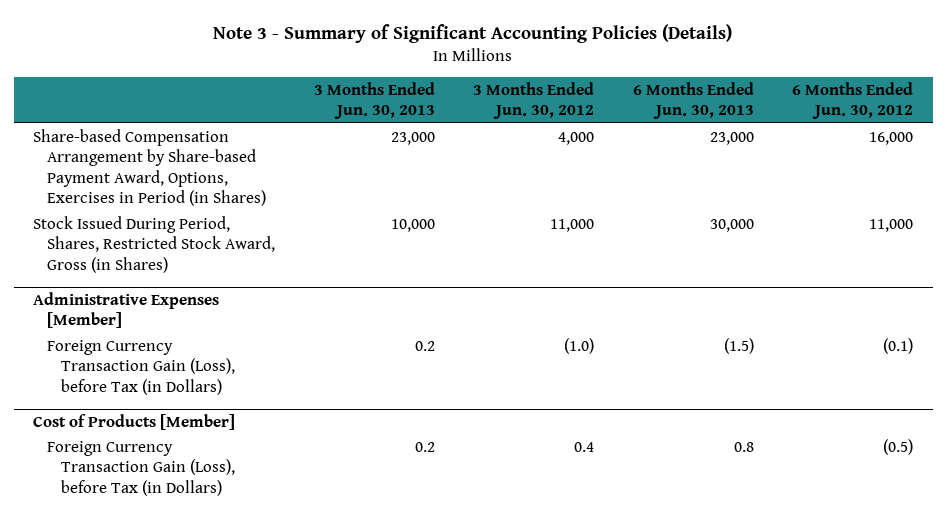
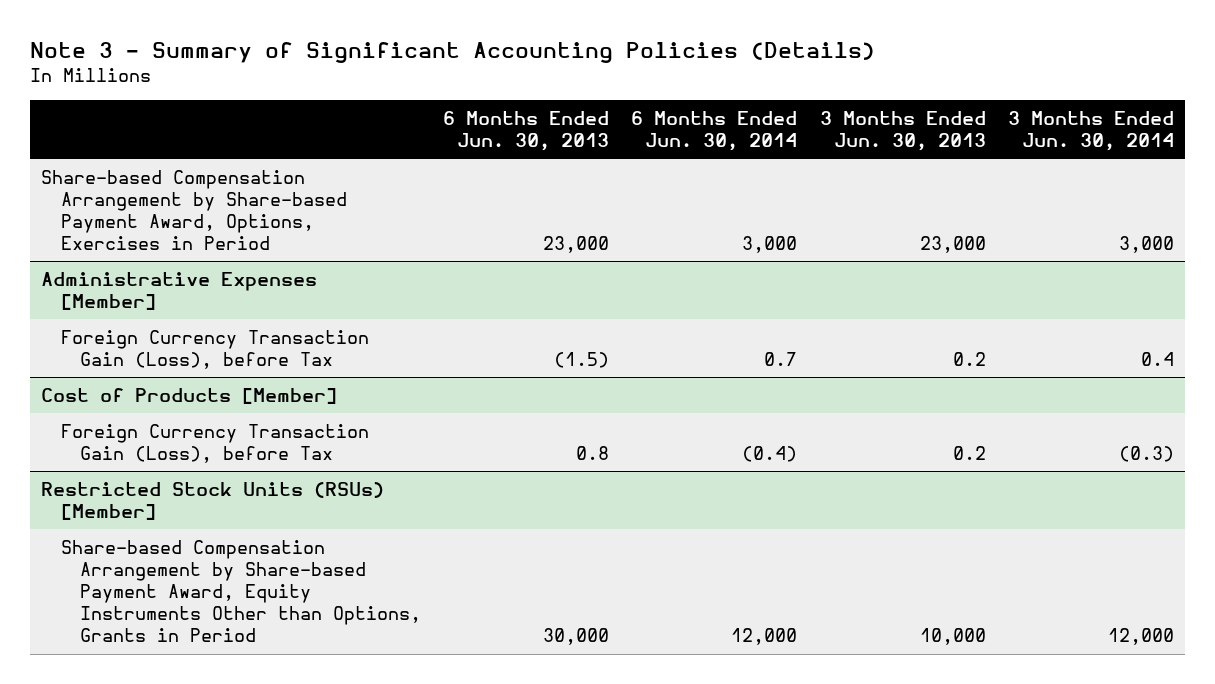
- | 3 Months Ended Jun. 30, 2013 | 3 Months Ended Jun. 30, 2012 | 6 Months Ended Jun. 30, 2013 | 6 Months Ended Jun. 30, 2012
+ | 6 Months Ended Jun. 30, 2013 | 6 Months Ended Jun. 30, 2014 | 3 Months Ended Jun. 30, 2013 | 3 Months Ended Jun. 30, 2014
- Share-based Compensation Arrangement by Share-based Payment Award, Options, Exercises in Period (in Shares) | 23,000 | 4,000 | 23,000 | 16,000
- Stock Issued During Period, Shares, Restricted Stock Award, Gross (in Shares) | 10,000 | 11,000 | 30,000 | 11,000
+ Share-based Compensation Arrangement by Share-based Payment Award, Options, Exercises in Period | 23,000 | 3,000 | 23,000 | 3,000
@ Administrative Expenses [Member]
- Foreign Currency Transaction Gain (Loss), before Tax (in Dollars) | 0.2 | (1.0) | (1.5) | (0.1)
+ Foreign Currency Transaction Gain (Loss), before Tax | (1.5) | 0.7 | 0.2 | 0.4
@ Cost of Products [Member]
- Foreign Currency Transaction Gain (Loss), before Tax (in Dollars) | 0.2 | 0.4 | 0.8 | (0.5)
+ Foreign Currency Transaction Gain (Loss), before Tax | 0.8 | (0.4) | 0.2 | (0.3)
+ Restricted Stock Units (RSUs) [Member]
+ Share-based Compensation Arrangement by Share-based Payment Award, Equity Instruments Other than Options, Grants in Period | 30,000 | 12,000 | 10,000 | 12,000

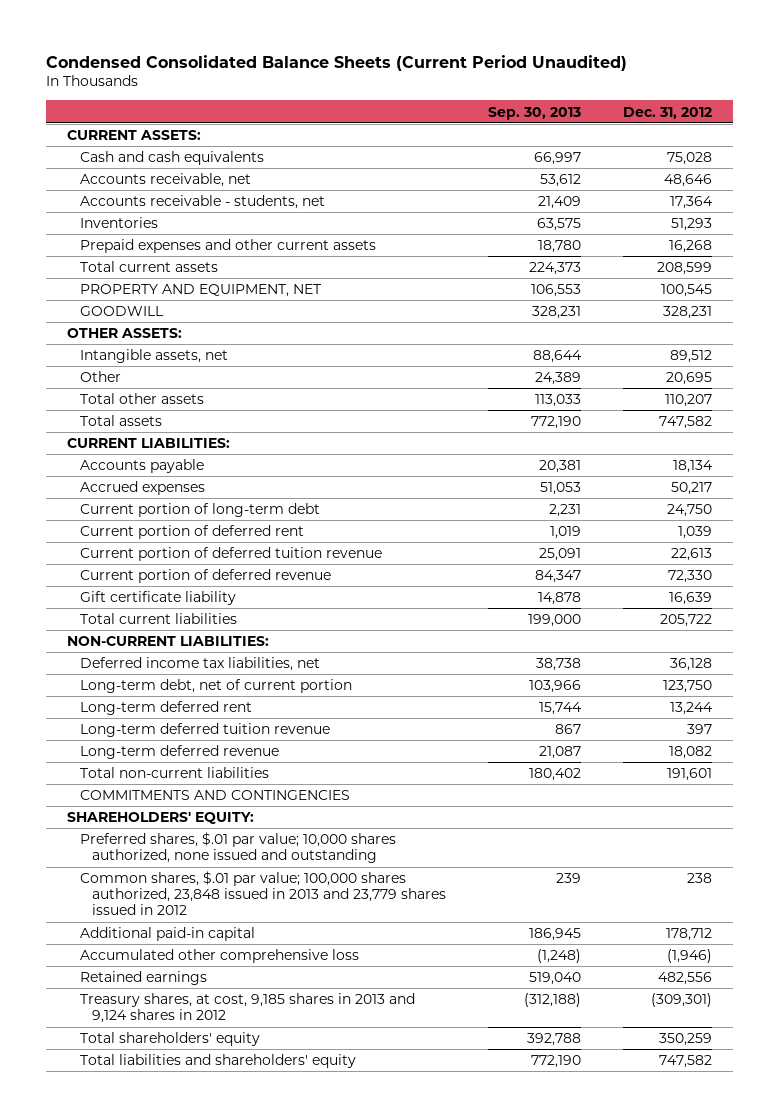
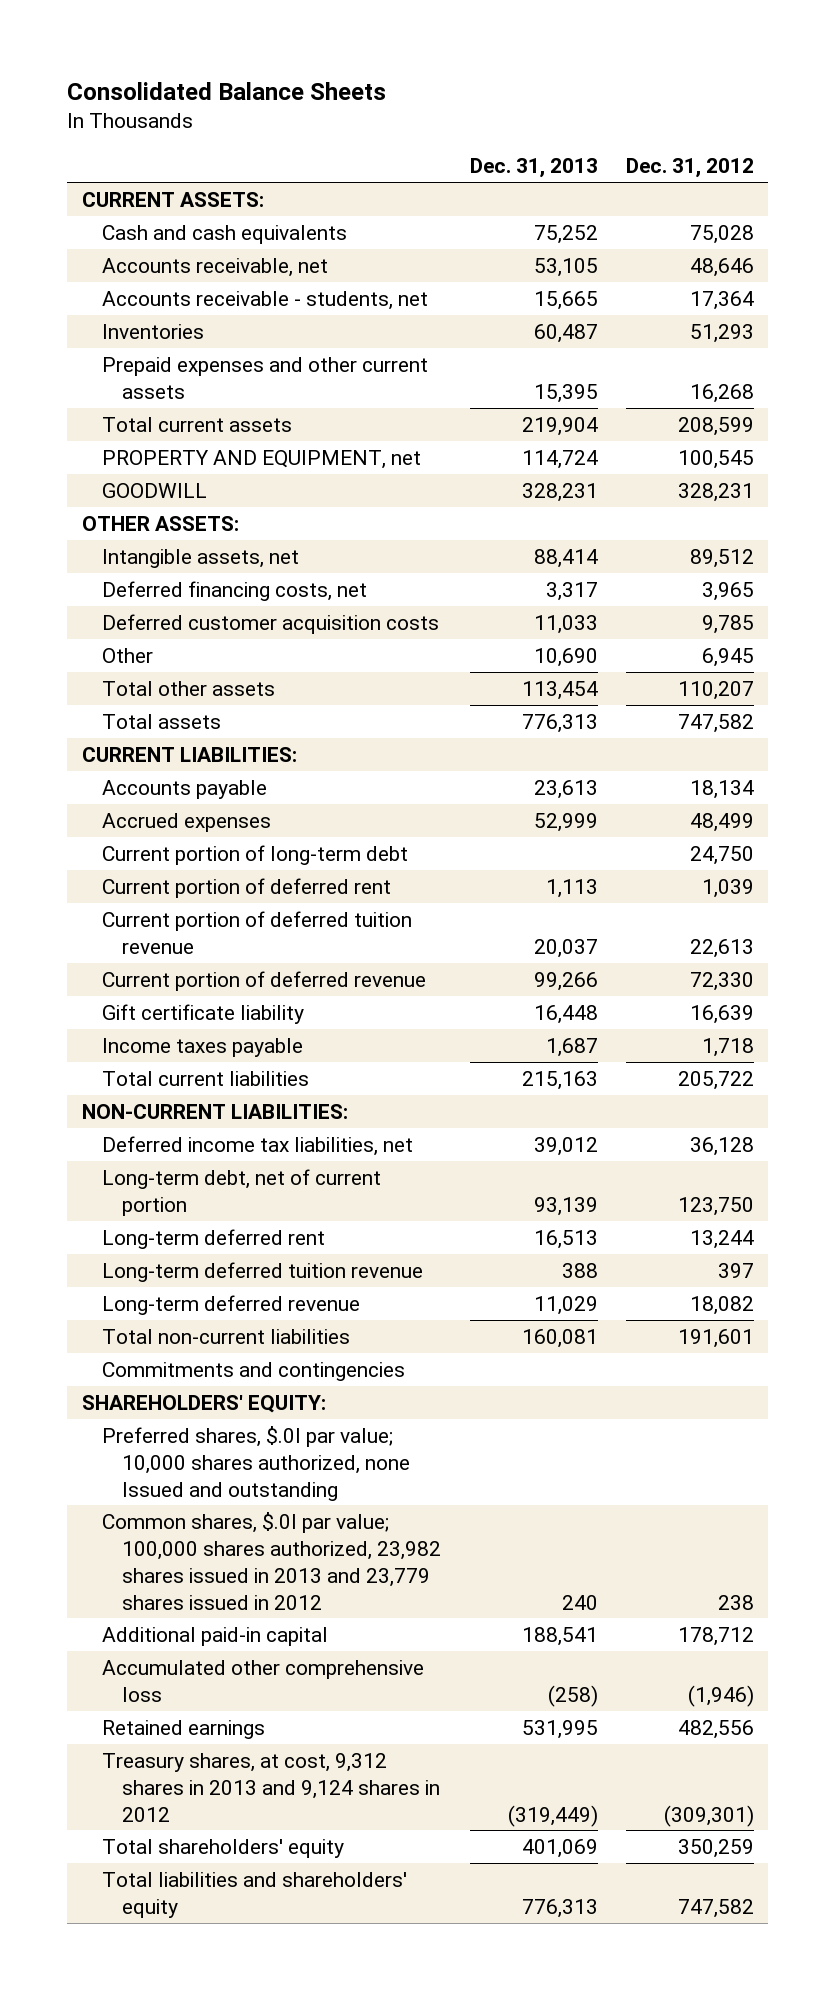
- Condensed Consolidated Balance Sheets (Current Period Unaudited)
+ Consolidated Balance Sheets
- | Sep. 30, 2013 | Dec. 31, 2012
+ | Dec. 31, 2013 | Dec. 31, 2012
- PROPERTY AND EQUIPMENT, NET | 106,553 | 100,545
+ PROPERTY AND EQUIPMENT, net | 114,724 | 100,545
- Other | 24,389 | 20,695
+ Deferred financing costs, net | 3,317 | 3,965
+ Deferred customer acquisition costs | 11,033 | 9,785
+ Other | 10,690 | 6,945
- Accrued expenses | 51,053 | 50,217
+ Accrued expenses | 52,999 | 48,499
+ Income taxes payable | 1,687 | 1,718
- COMMITMENTS AND CONTINGENCIES
+ Commitments and contingencies
- Preferred shares, $.01 par value; 10,000 shares authorized, none issued and outstanding
- Common shares, $.01 par value; 100,000 shares authorized, 23,848 issued in 2013 and 23,779 shares issued in 2012 | 239 | 238
+ Preferred shares, $.0l par value; 10,000 shares authorized, none Issued and outstanding
+ Common shares, $.0l par value; 100,000 shares authorized, 23,982 shares issued in 2013 and 23,779 shares issued in 2012 | 240 | 238
- Treasury shares, at cost, 9,185 shares in 2013 and 9,124 shares in 2012 | (312,188) | (309,301)
+ Treasury shares, at cost, 9,312 shares in 2013 and 9,124 shares in 2012 | (319,449) | (309,301)

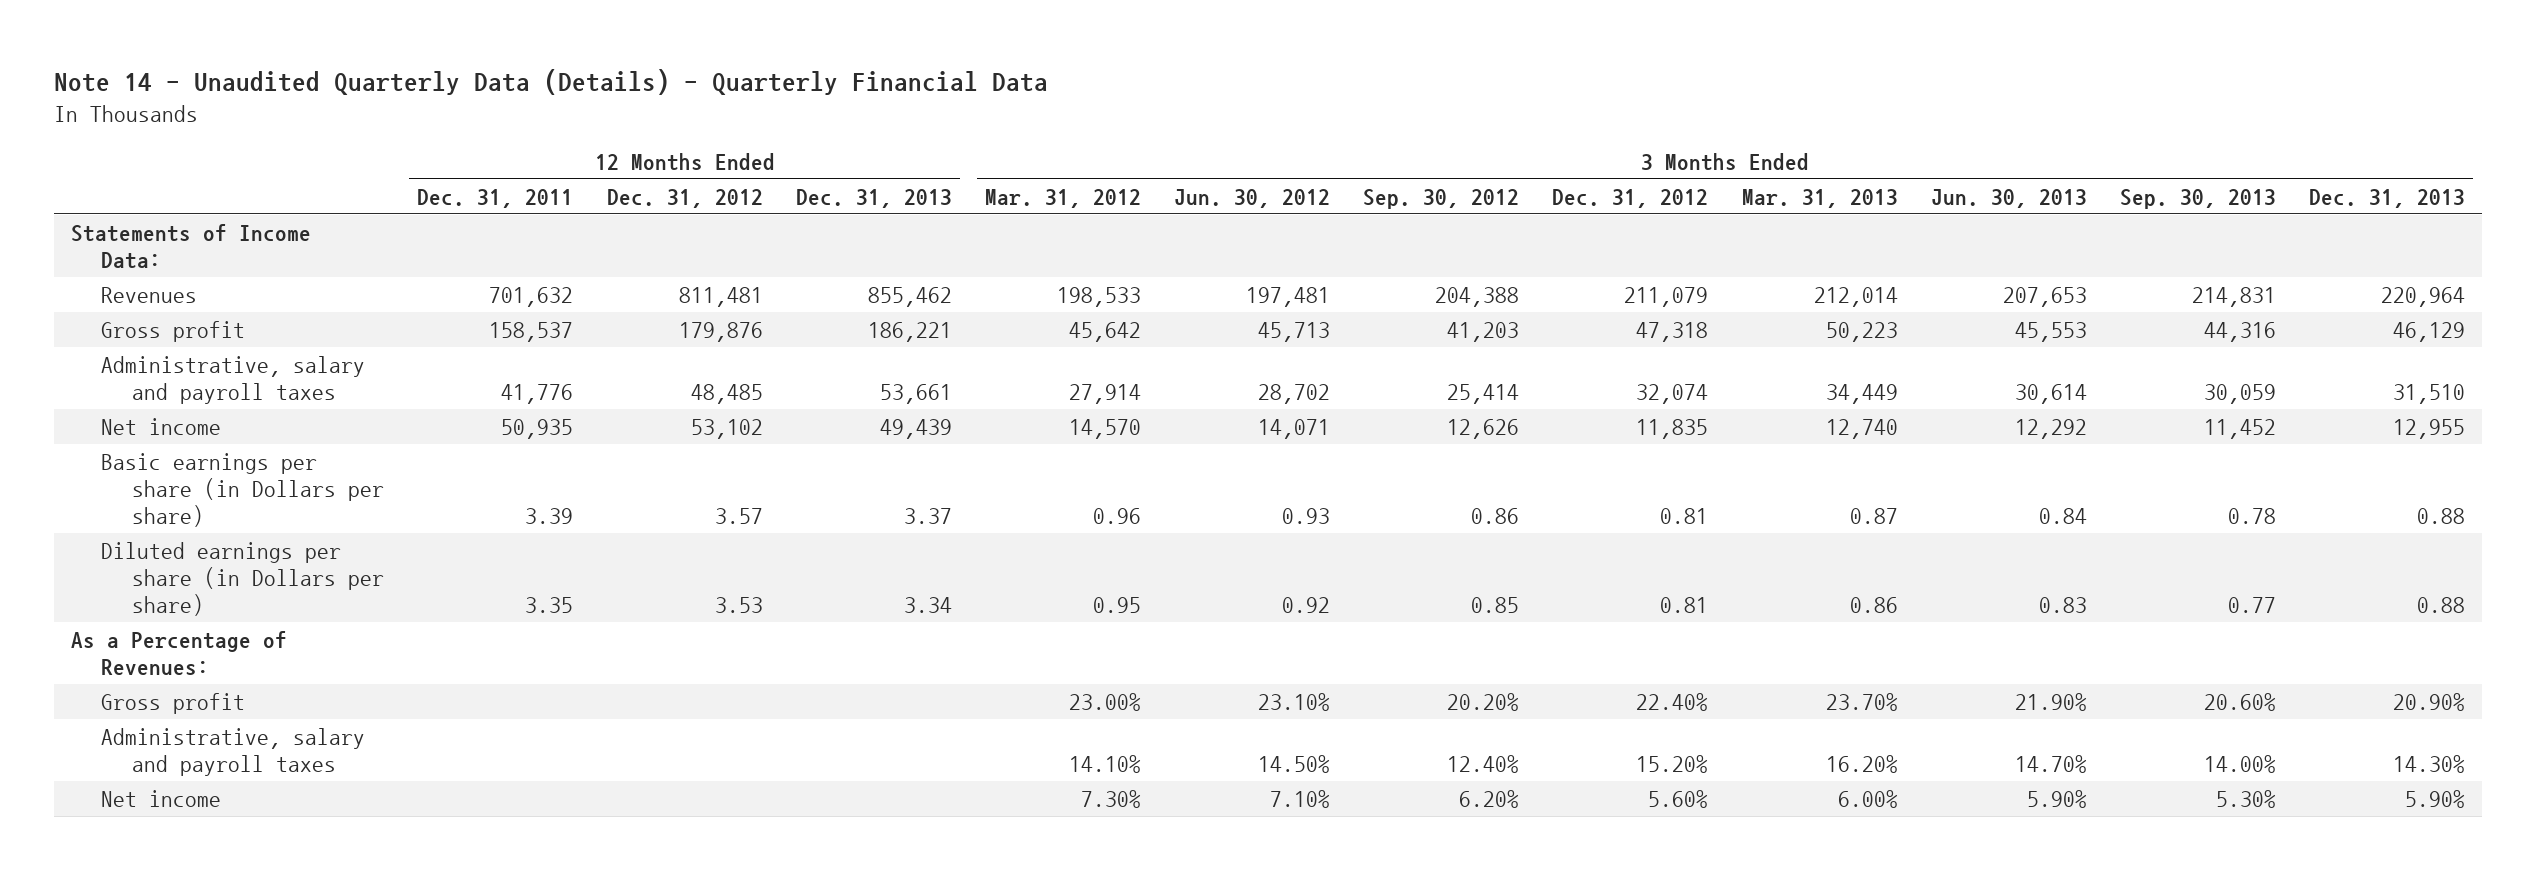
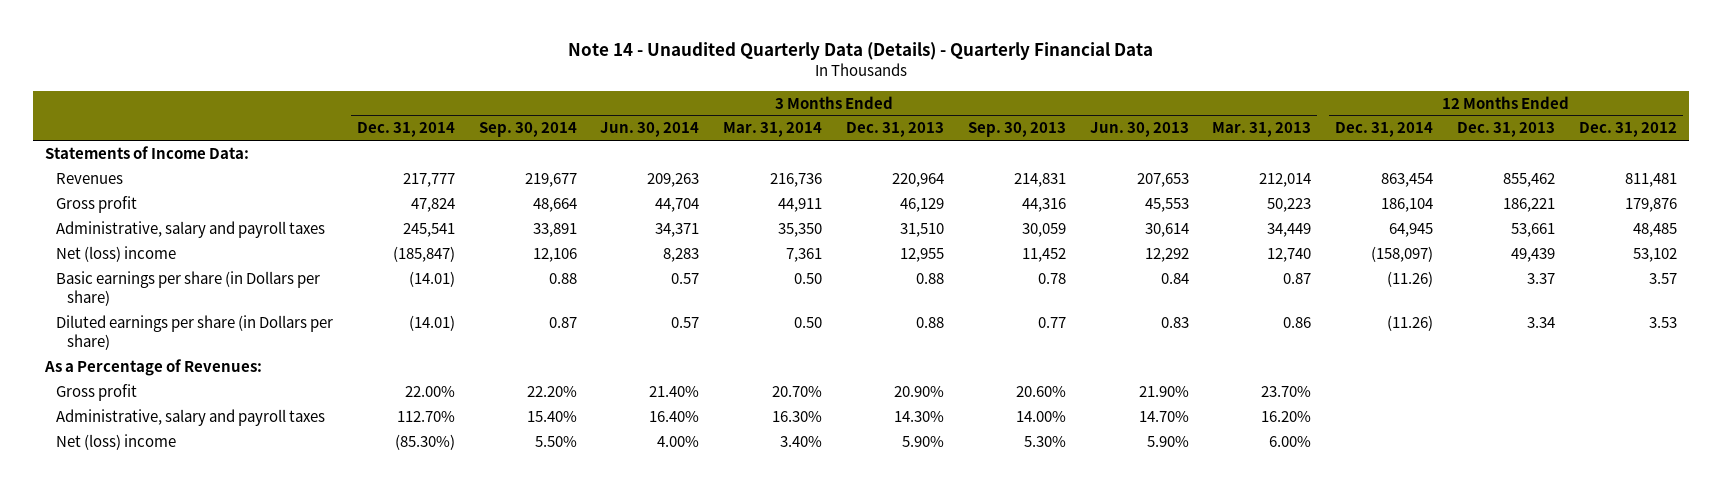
- | 12 Months Ended Dec. 31, 2011 | 12 Months Ended Dec. 31, 2012 | 12 Months Ended Dec. 31, 2013 | 3 Months Ended Mar. 31, 2012 | 3 Months Ended Jun. 30, 2012 | 3 Months Ended Sep. 30, 2012 | 3 Months Ended Dec. 31, 2012 | 3 Months Ended Mar. 31, 2013 | 3 Months Ended Jun. 30, 2013 | 3 Months Ended Sep. 30, 2013 | 3 Months Ended Dec. 31, 2013
+ | 3 Months Ended Dec. 31, 2014 | 3 Months Ended Sep. 30, 2014 | 3 Months Ended Jun. 30, 2014 | 3 Months Ended Mar. 31, 2014 | 3 Months Ended Dec. 31, 2013 | 3 Months Ended Sep. 30, 2013 | 3 Months Ended Jun. 30, 2013 | 3 Months Ended Mar. 31, 2013 | 12 Months Ended Dec. 31, 2014 | 12 Months Ended Dec. 31, 2013 | 12 Months Ended Dec. 31, 2012
- Net income | 50,935 | 53,102 | 49,439 | 14,570 | 14,071 | 12,626 | 11,835 | 12,740 | 12,292 | 11,452 | 12,955
+ Net (loss) income | (185,847) | 12,106 | 8,283 | 7,361 | 12,955 | 11,452 | 12,292 | 12,740 | (158,097) | 49,439 | 53,102
- Net income | | | | 7.30% | 7.10% | 6.20% | 5.60% | 6.00% | 5.90% | 5.30% | 5.90%
+ Net (loss) income | (85.30%) | 5.50% | 4.00% | 3.40% | 5.90% | 5.30% | 5.90% | 6.00% | | |

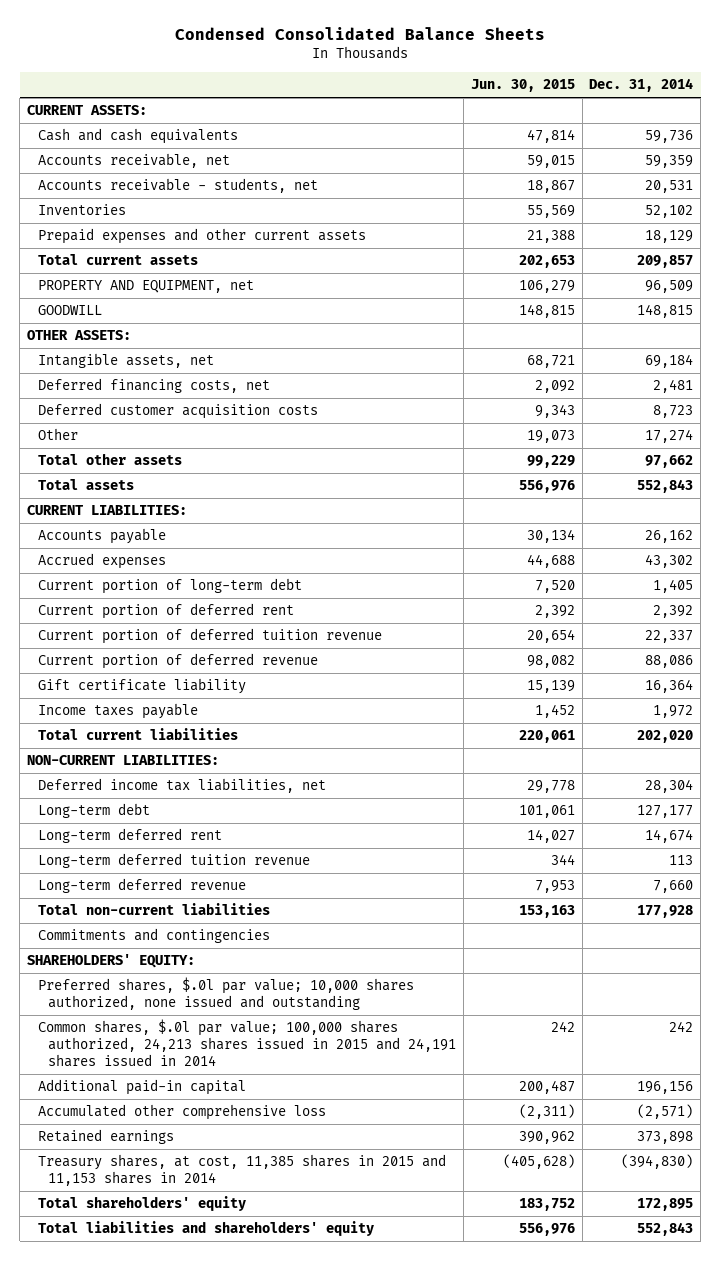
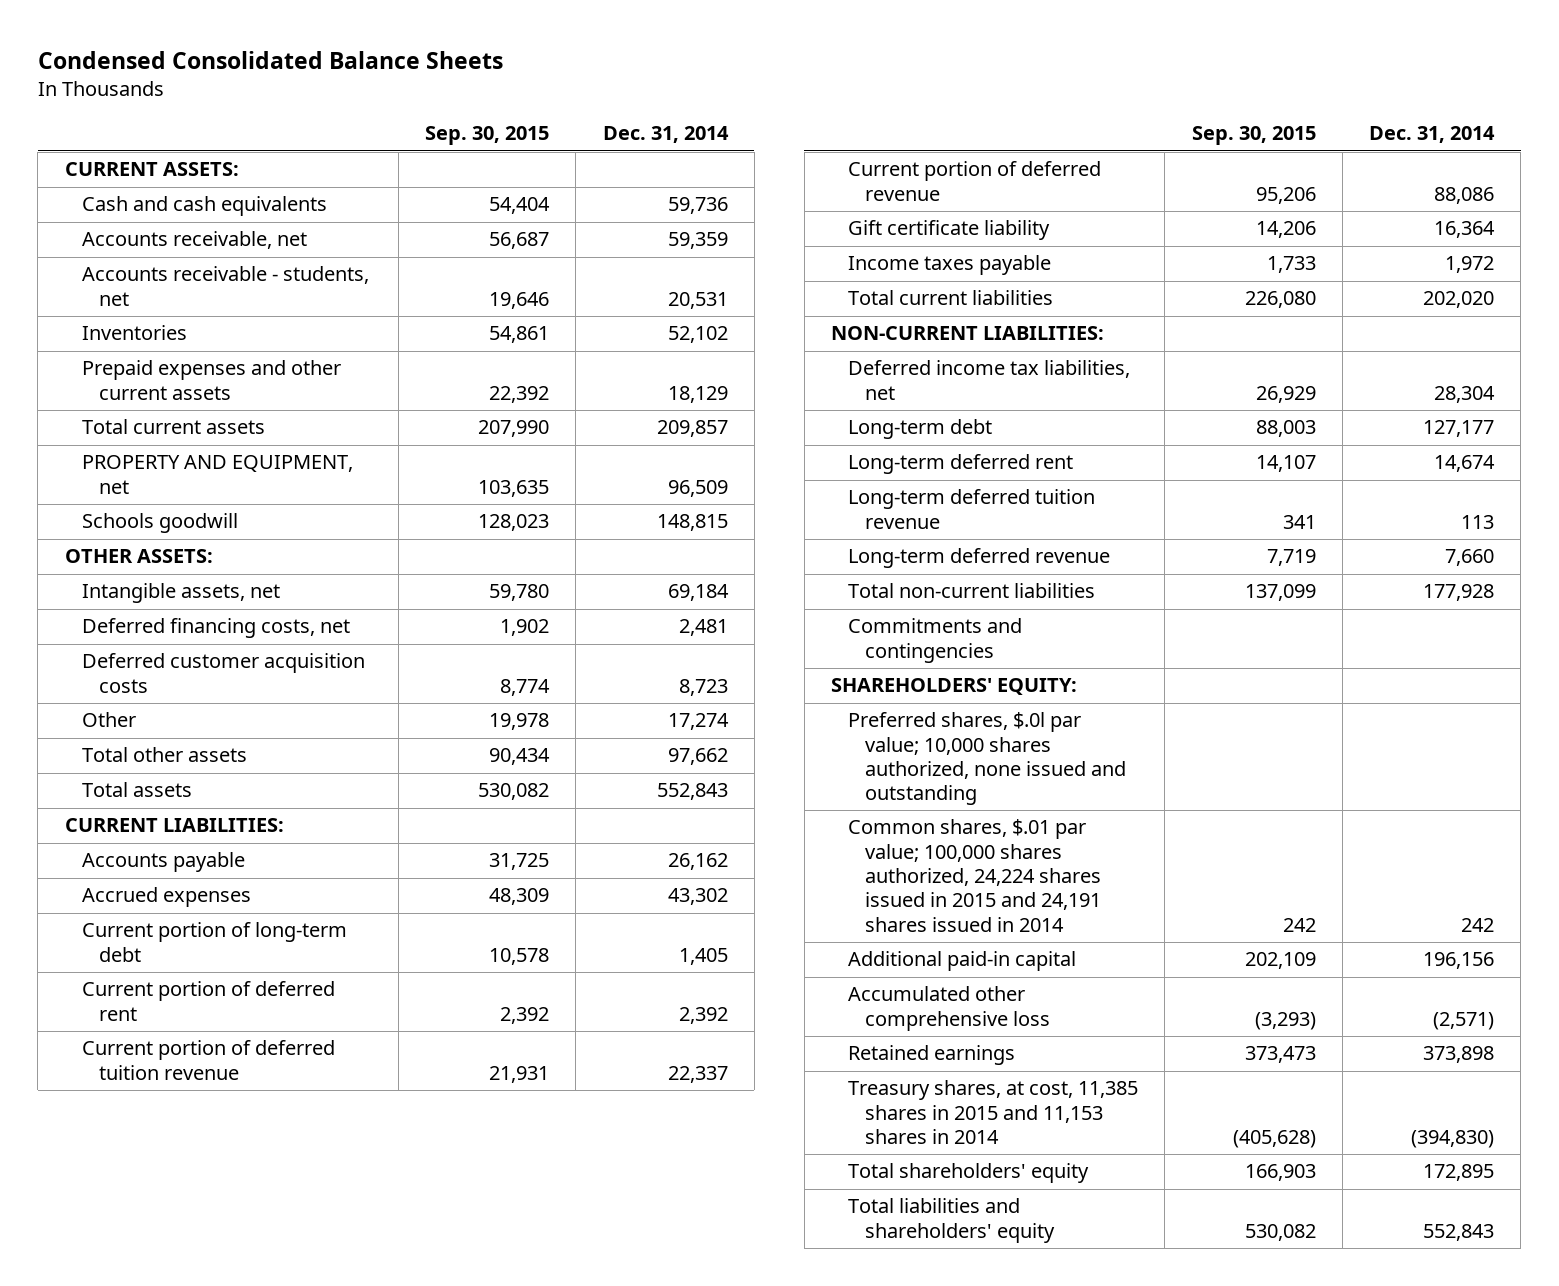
- | Jun. 30, 2015 | Dec. 31, 2014
+ | Sep. 30, 2015 | Dec. 31, 2014
- GOODWILL | 148,815 | 148,815
+ Schools goodwill | 128,023 | 148,815
- Common shares, $.0l par value; 100,000 shares authorized, 24,213 shares issued in 2015 and 24,191 shares issued in 2014 | 242 | 242
+ Common shares, $.01 par value; 100,000 shares authorized, 24,224 shares issued in 2015 and 24,191 shares issued in 2014 | 242 | 242

